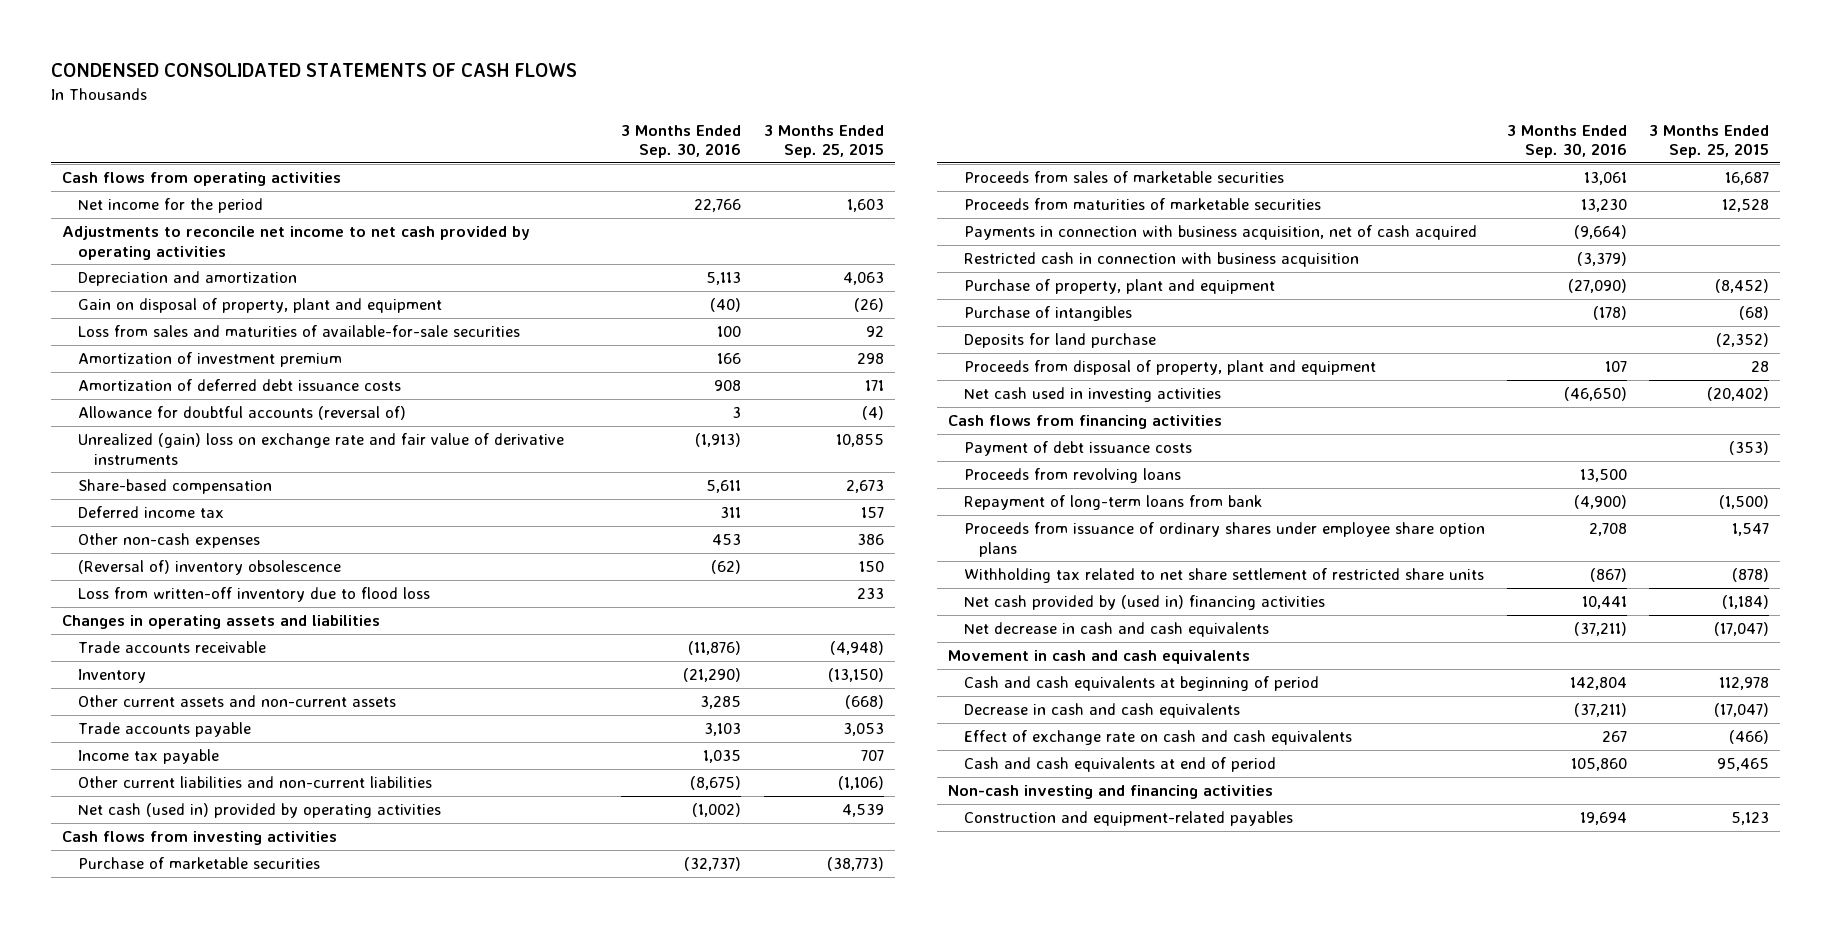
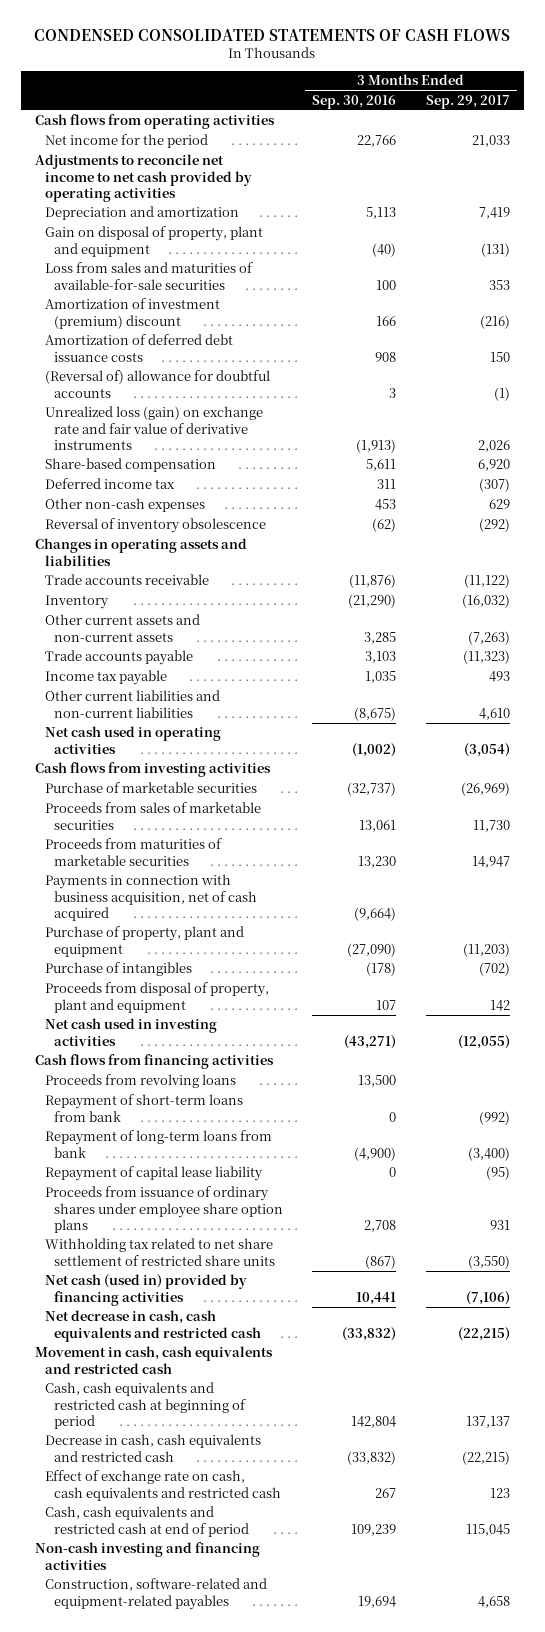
- | 3 Months Ended Sep. 30, 2016 | 3 Months Ended Sep. 25, 2015
+ | 3 Months Ended Sep. 30, 2016 | 3 Months Ended Sep. 29, 2017
- Amortization of investment premium | 166 | 298
+ Amortization of investment (premium) discount | 166 | (216)
- Allowance for doubtful accounts (reversal of) | 3 | (4)
- Unrealized (gain) loss on exchange rate and fair value of derivative instruments | (1,913) | 10,855
+ (Reversal of) allowance for doubtful accounts | 3 | (1)
+ Unrealized loss (gain) on exchange rate and fair value of derivative instruments | (1,913) | 2,026
- (Reversal of) inventory obsolescence | (62) | 150
- Loss from written-off inventory due to flood loss | | 233
+ Reversal of inventory obsolescence | (62) | (292)
- Net cash (used in) provided by operating activities | (1,002) | 4,539
+ Net cash used in operating activities | (1,002) | (3,054)
- Restricted cash in connection with business acquisition | (3,379) |
- Deposits for land purchase | | (2,352)
- Net cash used in investing activities | (46,650) | (20,402)
+ Net cash used in investing activities | (43,271) | (12,055)
- Payment of debt issuance costs | | (353)
+ Repayment of short-term loans from bank | 0 | (992)
+ Repayment of capital lease liability | 0 | (95)
- Net cash provided by (used in) financing activities | 10,441 | (1,184)
- Net decrease in cash and cash equivalents | (37,211) | (17,047)
- Movement in cash and cash equivalents
- Cash and cash equivalents at beginning of period | 142,804 | 112,978
- Decrease in cash and cash equivalents | (37,211) | (17,047)
- Effect of exchange rate on cash and cash equivalents | 267 | (466)
- Cash and cash equivalents at end of period | 105,860 | 95,465
+ Net cash (used in) provided by financing activities | 10,441 | (7,106)
+ Net decrease in cash, cash equivalents and restricted cash | (33,832) | (22,215)
+ Movement in cash, cash equivalents and restricted cash
+ Cash, cash equivalents and restricted cash at beginning of period | 142,804 | 137,137
+ Decrease in cash, cash equivalents and restricted cash | (33,832) | (22,215)
+ Effect of exchange rate on cash, cash equivalents and restricted cash | 267 | 123
+ Cash, cash equivalents and restricted cash at end of period | 109,239 | 115,045
- Construction and equipment-related payables | 19,694 | 5,123
+ Construction, software-related and equipment-related payables | 19,694 | 4,658

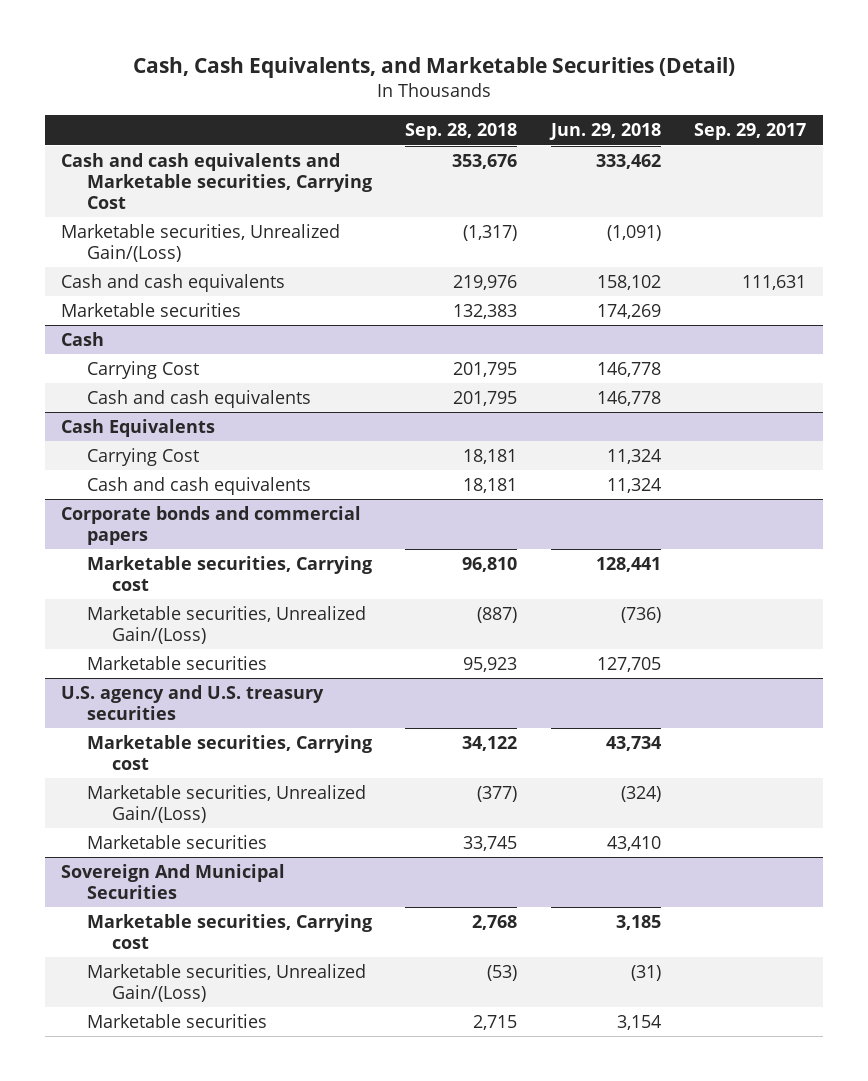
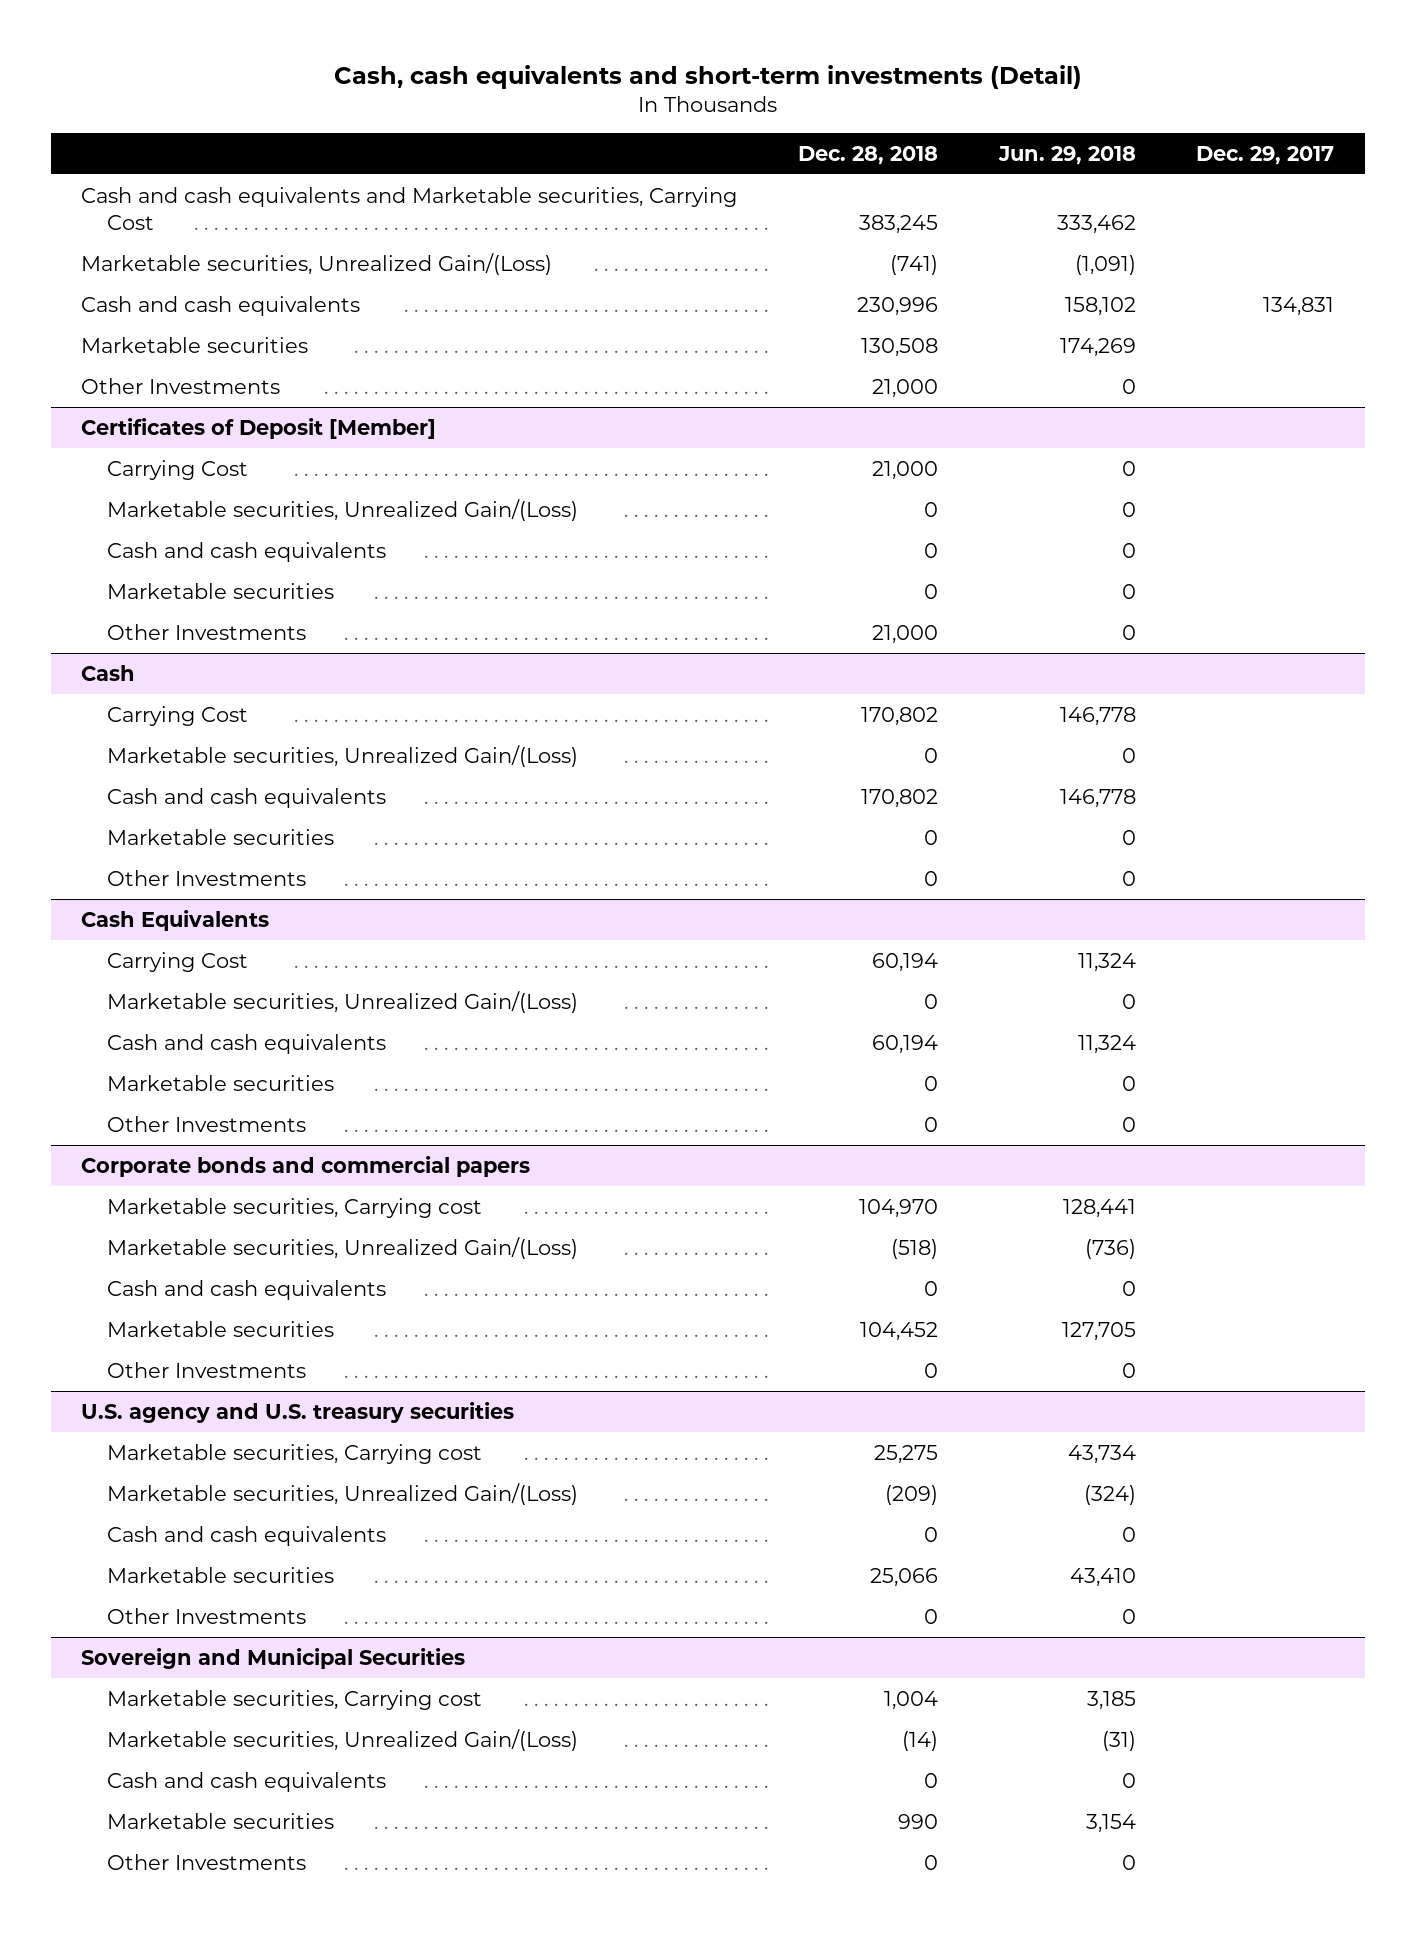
- Cash, Cash Equivalents, and Marketable Securities (Detail)
+ Cash, cash equivalents and short-term investments (Detail)
- | Sep. 28, 2018 | Jun. 29, 2018 | Sep. 29, 2017
+ | Dec. 28, 2018 | Jun. 29, 2018 | Dec. 29, 2017
+ Other Investments | 21,000 | 0 |
+ Certificates of Deposit [Member]
+ Carrying Cost | 21,000 | 0 |
+ Marketable securities, Unrealized Gain/(Loss) | 0 | 0 |
+ Cash and cash equivalents | 0 | 0 |
+ Marketable securities | 0 | 0 |
+ Other Investments | 21,000 | 0 |
@ Cash
+ Marketable securities, Unrealized Gain/(Loss) | 0 | 0 |
+ Marketable securities | 0 | 0 |
+ Other Investments | 0 | 0 |
@ Cash Equivalents
+ Marketable securities, Unrealized Gain/(Loss) | 0 | 0 |
+ Marketable securities | 0 | 0 |
+ Other Investments | 0 | 0 |
@ Corporate bonds and commercial papers
+ Cash and cash equivalents | 0 | 0 |
+ Other Investments | 0 | 0 |
@ U.S. agency and U.S. treasury securities
+ Cash and cash equivalents | 0 | 0 |
- Sovereign And Municipal Securities
@ U.S. agency and U.S. treasury securities
+ Other Investments | 0 | 0 |
+ Sovereign and Municipal Securities
+ Cash and cash equivalents | 0 | 0 |
+ Other Investments | 0 | 0 |

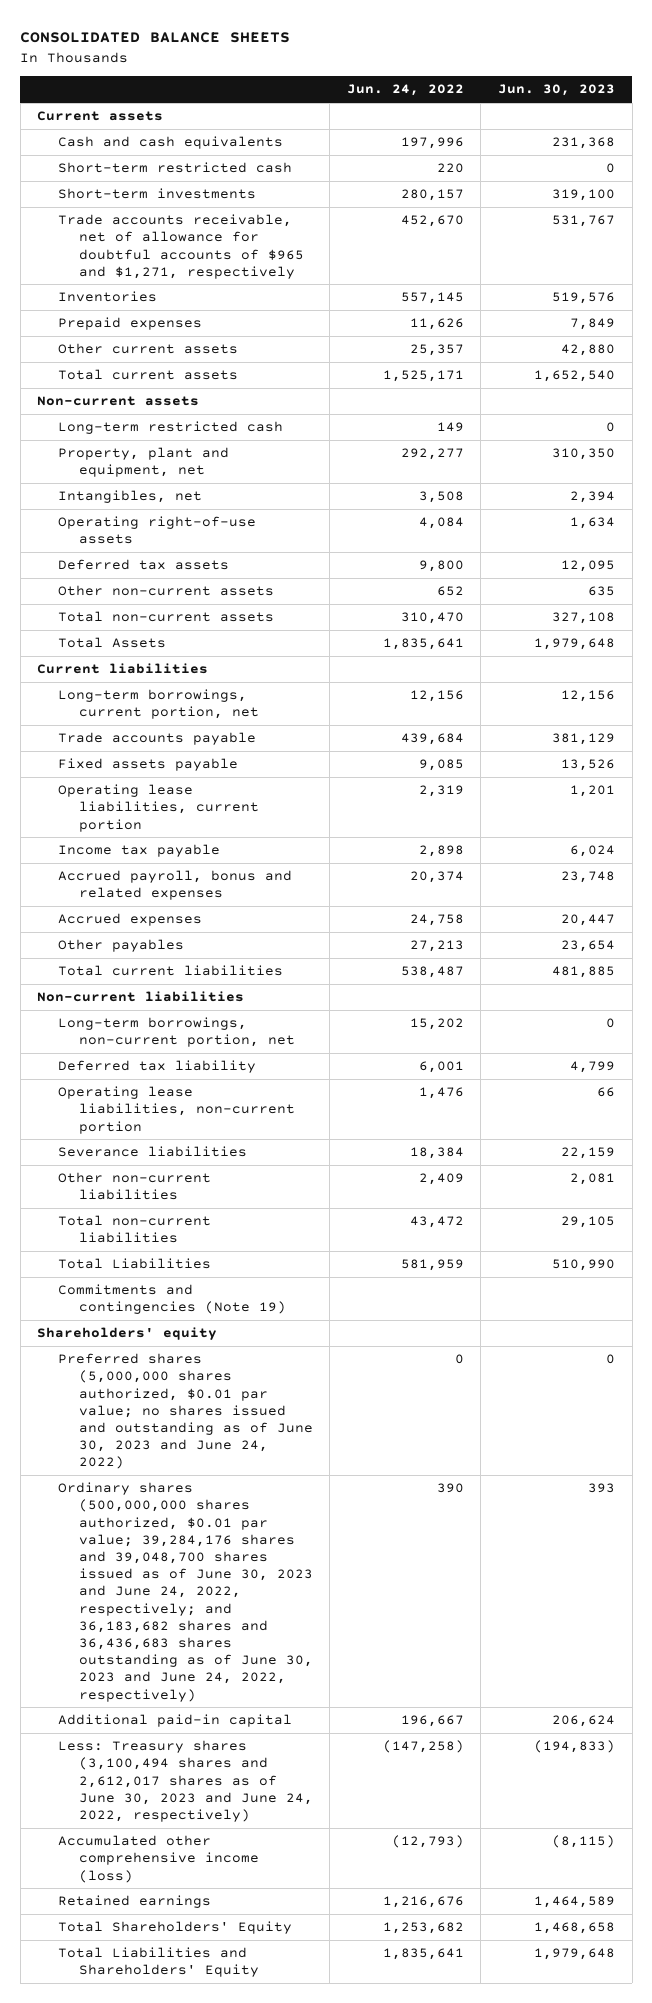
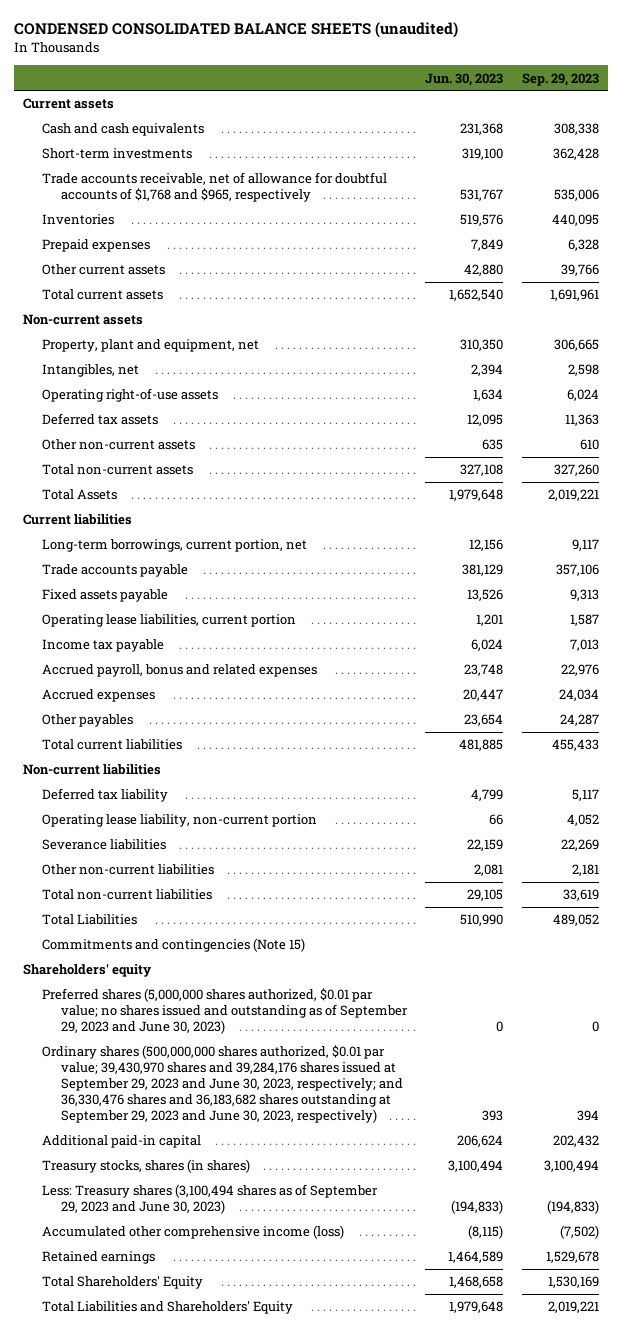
- CONSOLIDATED BALANCE SHEETS
+ CONDENSED CONSOLIDATED BALANCE SHEETS (unaudited)
- | Jun. 24, 2022 | Jun. 30, 2023
+ | Jun. 30, 2023 | Sep. 29, 2023
- Short-term restricted cash | 220 | 0
- Trade accounts receivable, net of allowance for doubtful accounts of $965 and $1,271, respectively | 452,670 | 531,767
+ Trade accounts receivable, net of allowance for doubtful accounts of $1,768 and $965, respectively | 531,767 | 535,006
- Long-term restricted cash | 149 | 0
- Long-term borrowings, non-current portion, net | 15,202 | 0
- Operating lease liabilities, non-current portion | 1,476 | 66
+ Operating lease liability, non-current portion | 66 | 4,052
- Commitments and contingencies (Note 19)
+ Commitments and contingencies (Note 15)
- Preferred shares (5,000,000 shares authorized, $0.01 par value; no shares issued and outstanding as of June 30, 2023 and June 24, 2022) | 0 | 0
- Ordinary shares (500,000,000 shares authorized, $0.01 par value; 39,284,176 shares and 39,048,700 shares issued as of June 30, 2023 and June 24, 2022, respectively; and 36,183,682 shares and 36,436,683 shares outstanding as of June 30, 2023 and June 24, 2022, respectively) | 390 | 393
+ Preferred shares (5,000,000 shares authorized, $0.01 par value; no shares issued and outstanding as of September 29, 2023 and June 30, 2023) | 0 | 0
+ Ordinary shares (500,000,000 shares authorized, $0.01 par value; 39,430,970 shares and 39,284,176 shares issued at September 29, 2023 and June 30, 2023, respectively; and 36,330,476 shares and 36,183,682 shares outstanding at September 29, 2023 and June 30, 2023, respectively) | 393 | 394
- Less: Treasury shares (3,100,494 shares and 2,612,017 shares as of June 30, 2023 and June 24, 2022, respectively) | (147,258) | (194,833)
+ Treasury stocks, shares (in shares) | 3,100,494 | 3,100,494
+ Less: Treasury shares (3,100,494 shares as of September 29, 2023 and June 30, 2023) | (194,833) | (194,833)

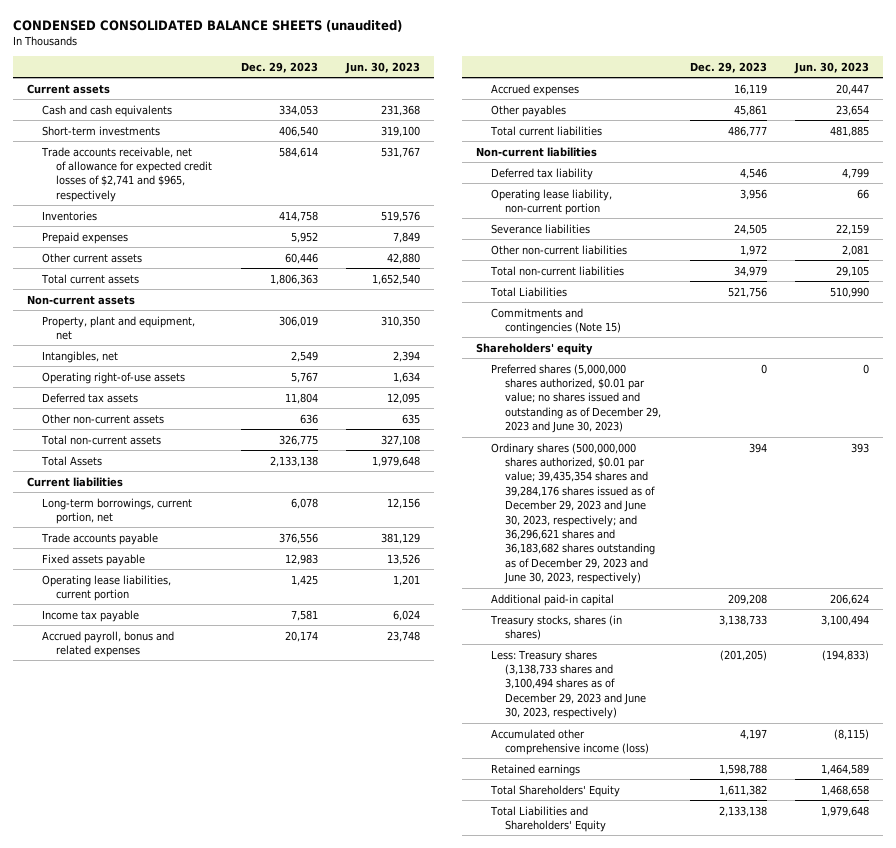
- | Jun. 30, 2023 | Sep. 29, 2023
+ | Dec. 29, 2023 | Jun. 30, 2023
- Trade accounts receivable, net of allowance for doubtful accounts of $1,768 and $965, respectively | 531,767 | 535,006
+ Trade accounts receivable, net of allowance for expected credit losses of $2,741 and $965, respectively | 584,614 | 531,767
- Preferred shares (5,000,000 shares authorized, $0.01 par value; no shares issued and outstanding as of September 29, 2023 and June 30, 2023) | 0 | 0
- Ordinary shares (500,000,000 shares authorized, $0.01 par value; 39,430,970 shares and 39,284,176 shares issued at September 29, 2023 and June 30, 2023, respectively; and 36,330,476 shares and 36,183,682 shares outstanding at September 29, 2023 and June 30, 2023, respectively) | 393 | 394
+ Preferred shares (5,000,000 shares authorized, $0.01 par value; no shares issued and outstanding as of December 29, 2023 and June 30, 2023) | 0 | 0
+ Ordinary shares (500,000,000 shares authorized, $0.01 par value; 39,435,354 shares and 39,284,176 shares issued as of December 29, 2023 and June 30, 2023, respectively; and 36,296,621 shares and 36,183,682 shares outstanding as of December 29, 2023 and June 30, 2023, respectively) | 394 | 393
- Less: Treasury shares (3,100,494 shares as of September 29, 2023 and June 30, 2023) | (194,833) | (194,833)
+ Less: Treasury shares (3,138,733 shares and 3,100,494 shares as of December 29, 2023 and June 30, 2023, respectively) | (201,205) | (194,833)

